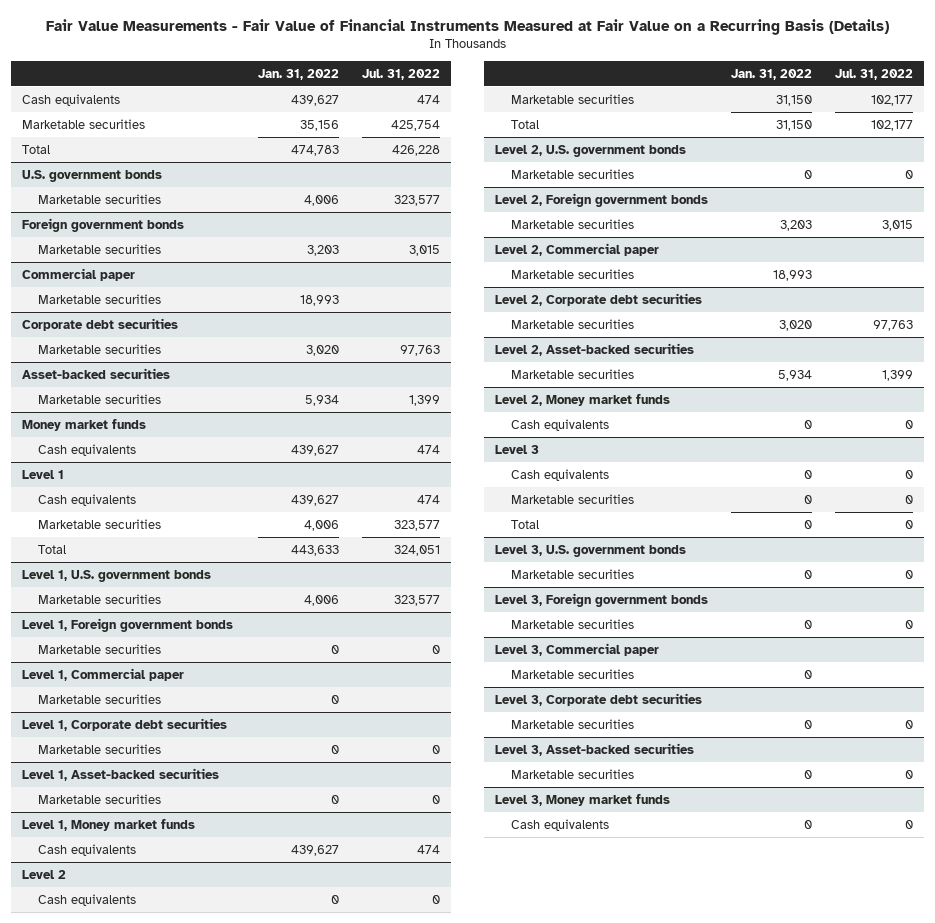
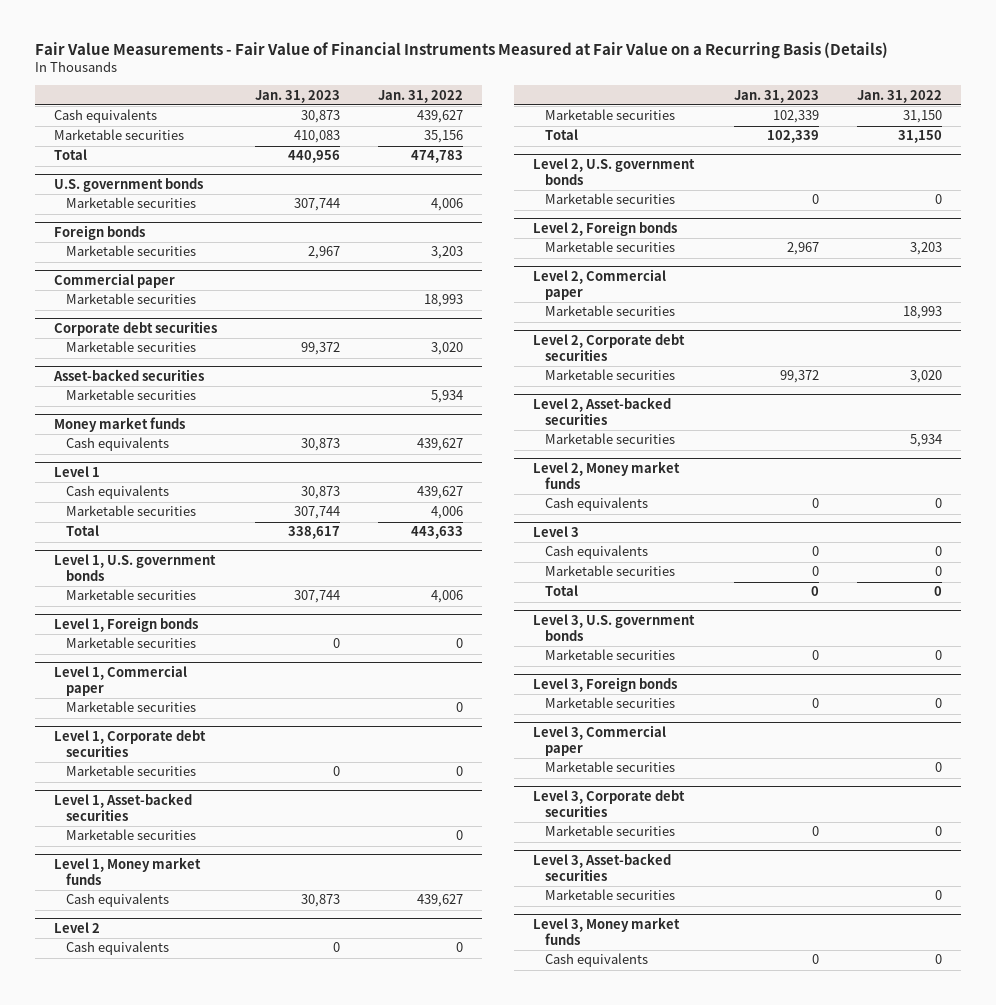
- | Jan. 31, 2022 | Jul. 31, 2022
+ | Jan. 31, 2023 | Jan. 31, 2022
- Foreign government bonds
+ Foreign bonds
- Level 1, Foreign government bonds
+ Level 1, Foreign bonds
- Level 2, Foreign government bonds
+ Level 2, Foreign bonds
- Level 3, Foreign government bonds
+ Level 3, Foreign bonds

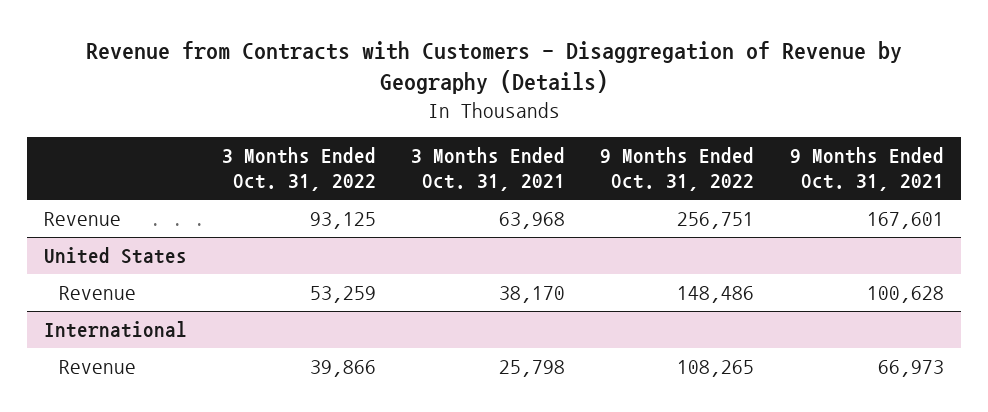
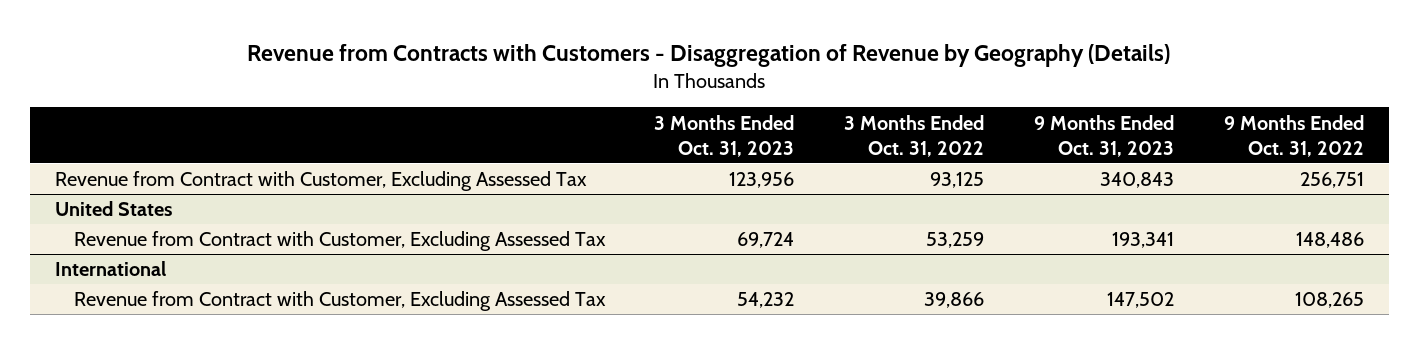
- | 3 Months Ended Oct. 31, 2022 | 3 Months Ended Oct. 31, 2021 | 9 Months Ended Oct. 31, 2022 | 9 Months Ended Oct. 31, 2021
+ | 3 Months Ended Oct. 31, 2023 | 3 Months Ended Oct. 31, 2022 | 9 Months Ended Oct. 31, 2023 | 9 Months Ended Oct. 31, 2022
- Revenue | 93,125 | 63,968 | 256,751 | 167,601
+ Revenue from Contract with Customer, Excluding Assessed Tax | 123,956 | 93,125 | 340,843 | 256,751
@ United States
- Revenue | 53,259 | 38,170 | 148,486 | 100,628
+ Revenue from Contract with Customer, Excluding Assessed Tax | 69,724 | 53,259 | 193,341 | 148,486
@ International
- Revenue | 39,866 | 25,798 | 108,265 | 66,973
+ Revenue from Contract with Customer, Excluding Assessed Tax | 54,232 | 39,866 | 147,502 | 108,265

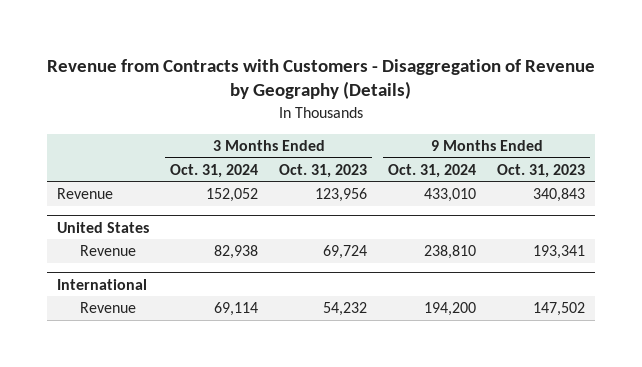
- | 3 Months Ended Oct. 31, 2023 | 3 Months Ended Oct. 31, 2022 | 9 Months Ended Oct. 31, 2023 | 9 Months Ended Oct. 31, 2022
+ | 3 Months Ended Oct. 31, 2024 | 3 Months Ended Oct. 31, 2023 | 9 Months Ended Oct. 31, 2024 | 9 Months Ended Oct. 31, 2023
- Revenue from Contract with Customer, Excluding Assessed Tax | 123,956 | 93,125 | 340,843 | 256,751
+ Revenue | 152,052 | 123,956 | 433,010 | 340,843
@ United States
- Revenue from Contract with Customer, Excluding Assessed Tax | 69,724 | 53,259 | 193,341 | 148,486
+ Revenue | 82,938 | 69,724 | 238,810 | 193,341
@ International
- Revenue from Contract with Customer, Excluding Assessed Tax | 54,232 | 39,866 | 147,502 | 108,265
+ Revenue | 69,114 | 54,232 | 194,200 | 147,502

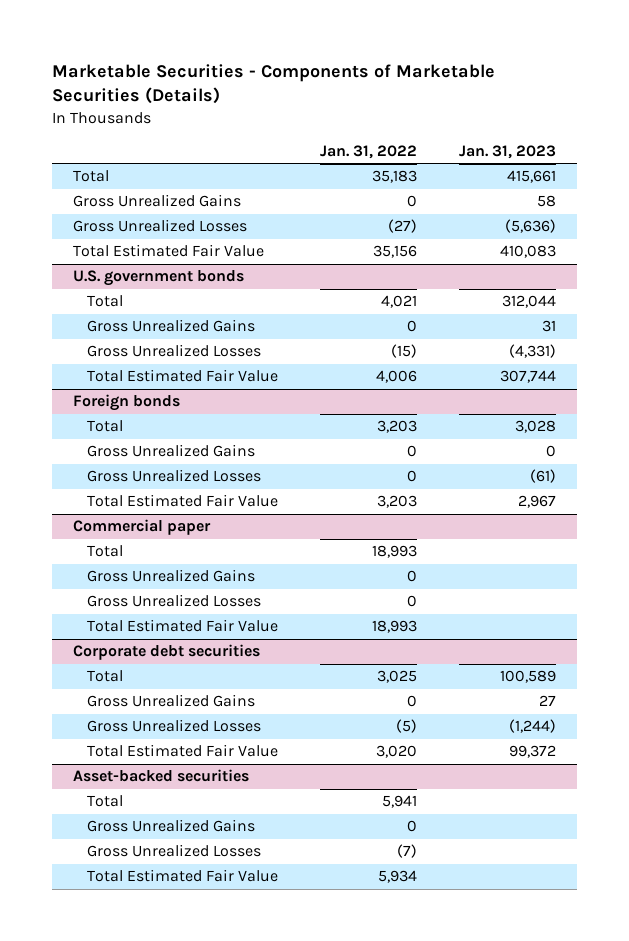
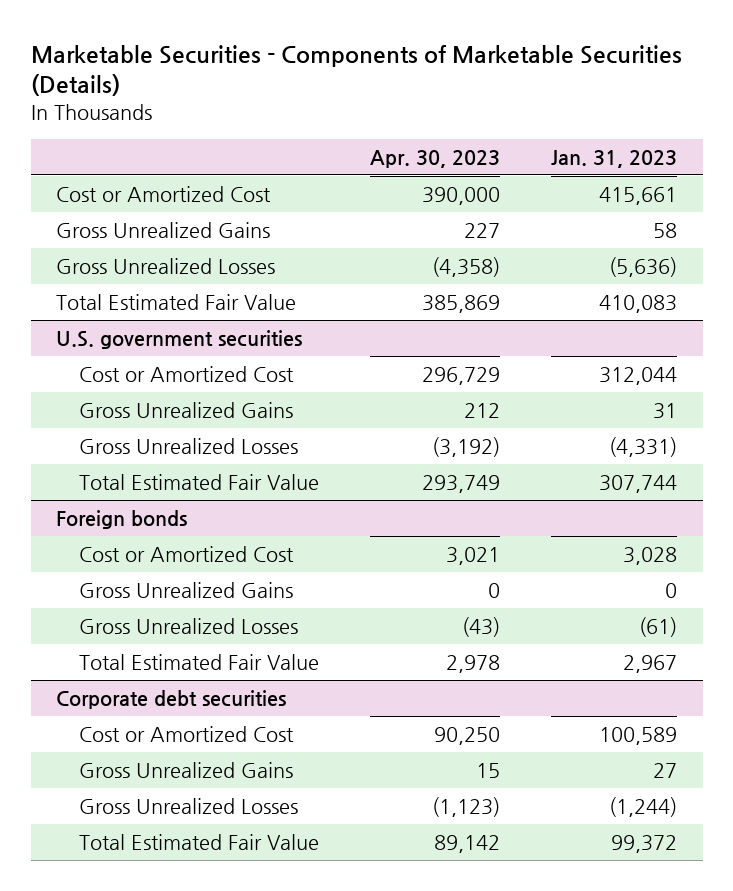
- | Jan. 31, 2022 | Jan. 31, 2023
+ | Apr. 30, 2023 | Jan. 31, 2023
- Total | 35,183 | 415,661
+ Cost or Amortized Cost | 390,000 | 415,661
- U.S. government bonds
- Total | 4,021 | 312,044
+ U.S. government securities
+ Cost or Amortized Cost | 296,729 | 312,044
@ Foreign bonds
- Total | 3,203 | 3,028
+ Cost or Amortized Cost | 3,021 | 3,028
- Commercial paper
- Total | 18,993 |
- Gross Unrealized Gains | 0 |
- Gross Unrealized Losses | 0 |
- Total Estimated Fair Value | 18,993 |
@ Corporate debt securities
- Total | 3,025 | 100,589
+ Cost or Amortized Cost | 90,250 | 100,589
- Asset-backed securities
- Total | 5,941 |
- Gross Unrealized Gains | 0 |
- Gross Unrealized Losses | (7) |
- Total Estimated Fair Value | 5,934 |

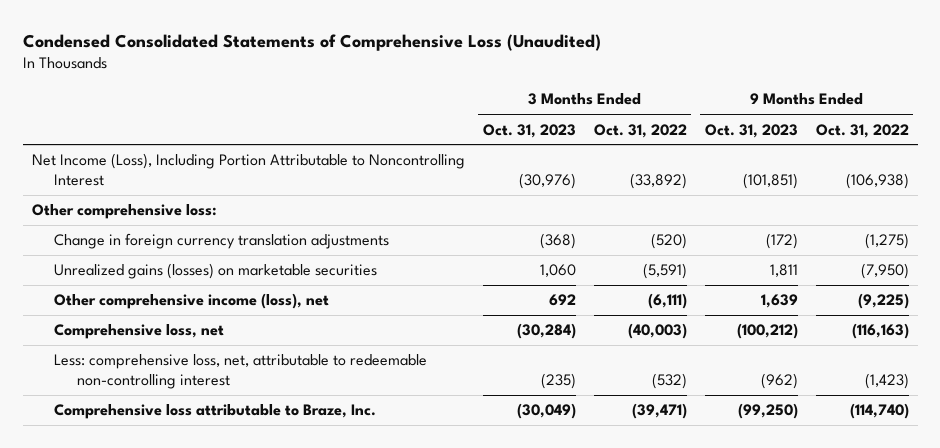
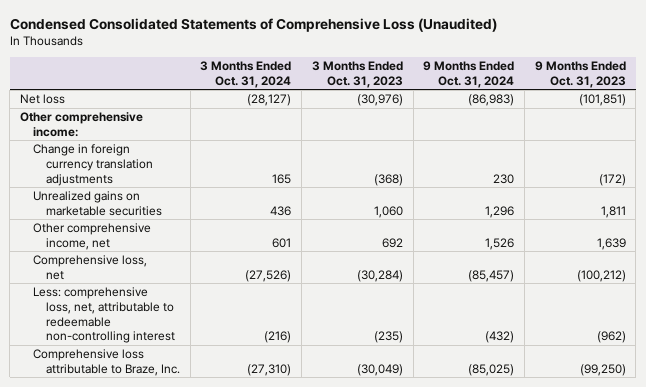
- | 3 Months Ended Oct. 31, 2023 | 3 Months Ended Oct. 31, 2022 | 9 Months Ended Oct. 31, 2023 | 9 Months Ended Oct. 31, 2022
+ | 3 Months Ended Oct. 31, 2024 | 3 Months Ended Oct. 31, 2023 | 9 Months Ended Oct. 31, 2024 | 9 Months Ended Oct. 31, 2023
- Net Income (Loss), Including Portion Attributable to Noncontrolling Interest | (30,976) | (33,892) | (101,851) | (106,938)
- Other comprehensive loss:
+ Net loss | (28,127) | (30,976) | (86,983) | (101,851)
+ Other comprehensive income:
- Unrealized gains (losses) on marketable securities | 1,060 | (5,591) | 1,811 | (7,950)
- Other comprehensive income (loss), net | 692 | (6,111) | 1,639 | (9,225)
+ Unrealized gains on marketable securities | 436 | 1,060 | 1,296 | 1,811
+ Other comprehensive income, net | 601 | 692 | 1,526 | 1,639

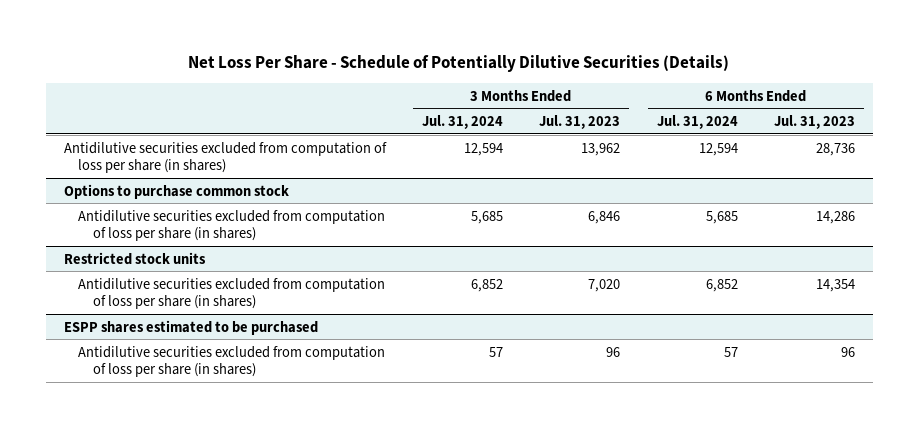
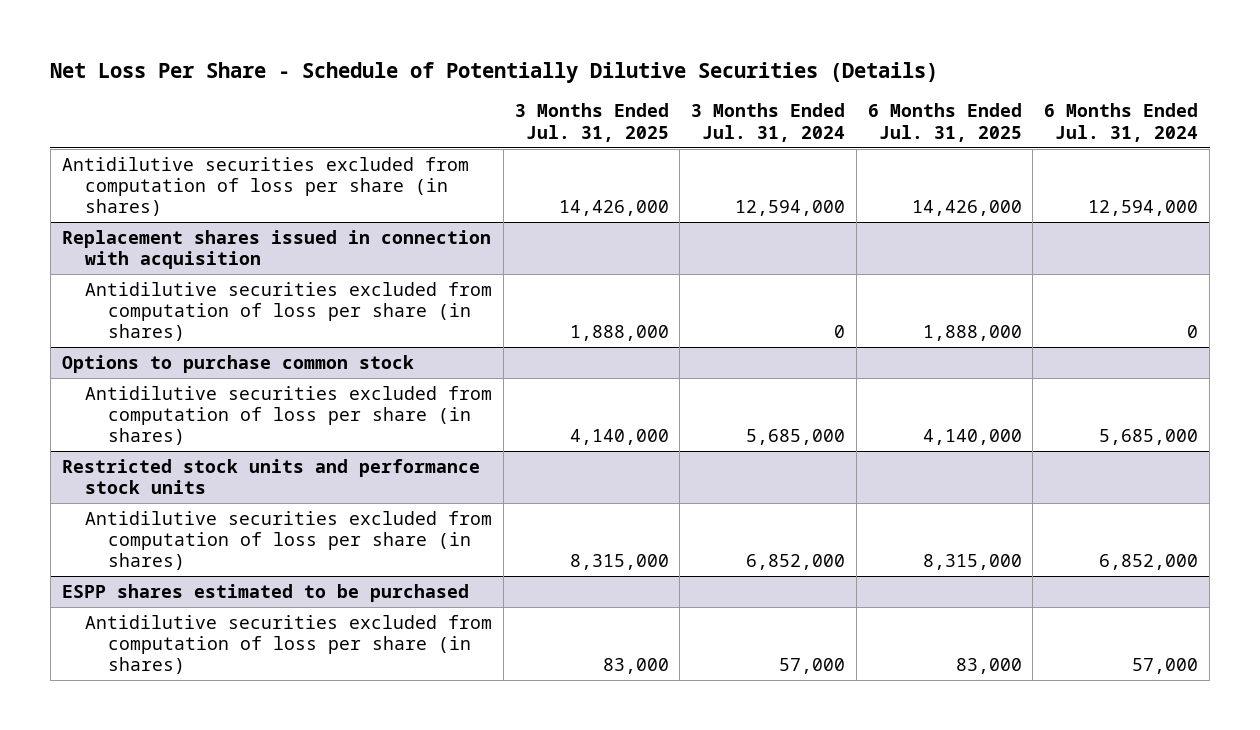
- | 3 Months Ended Jul. 31, 2024 | 3 Months Ended Jul. 31, 2023 | 6 Months Ended Jul. 31, 2024 | 6 Months Ended Jul. 31, 2023
+ | 3 Months Ended Jul. 31, 2025 | 3 Months Ended Jul. 31, 2024 | 6 Months Ended Jul. 31, 2025 | 6 Months Ended Jul. 31, 2024
- Antidilutive securities excluded from computation of loss per share (in shares) | 12,594 | 13,962 | 12,594 | 28,736
+ Antidilutive securities excluded from computation of loss per share (in shares) | 14,426,000 | 12,594,000 | 14,426,000 | 12,594,000
+ Replacement shares issued in connection with acquisition
+ Antidilutive securities excluded from computation of loss per share (in shares) | 1,888,000 | 0 | 1,888,000 | 0
@ Options to purchase common stock
- Antidilutive securities excluded from computation of loss per share (in shares) | 5,685 | 6,846 | 5,685 | 14,286
- Restricted stock units
- Antidilutive securities excluded from computation of loss per share (in shares) | 6,852 | 7,020 | 6,852 | 14,354
@ Options to purchase common stock
+ Antidilutive securities excluded from computation of loss per share (in shares) | 4,140,000 | 5,685,000 | 4,140,000 | 5,685,000
+ Restricted stock units and performance stock units
+ Antidilutive securities excluded from computation of loss per share (in shares) | 8,315,000 | 6,852,000 | 8,315,000 | 6,852,000
@ ESPP shares estimated to be purchased
- Antidilutive securities excluded from computation of loss per share (in shares) | 57 | 96 | 57 | 96
+ Antidilutive securities excluded from computation of loss per share (in shares) | 83,000 | 57,000 | 83,000 | 57,000

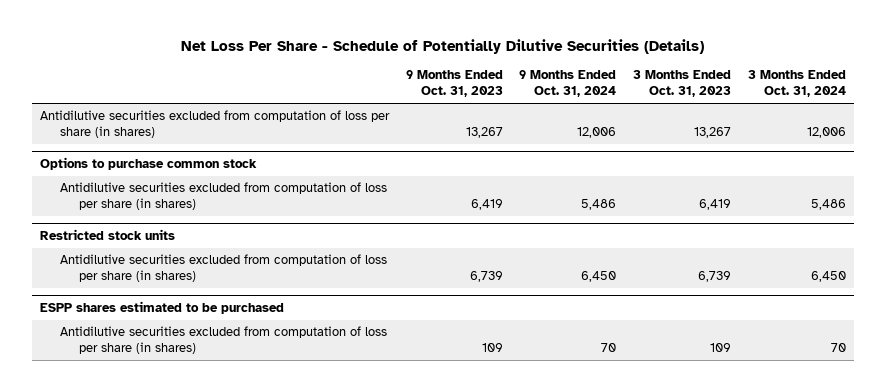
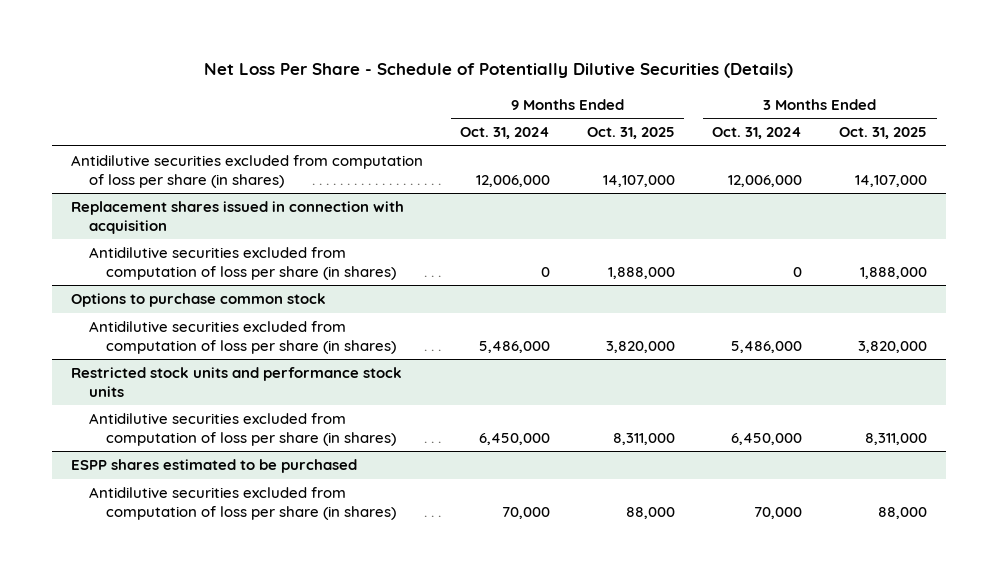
- | 9 Months Ended Oct. 31, 2023 | 9 Months Ended Oct. 31, 2024 | 3 Months Ended Oct. 31, 2023 | 3 Months Ended Oct. 31, 2024
+ | 9 Months Ended Oct. 31, 2024 | 9 Months Ended Oct. 31, 2025 | 3 Months Ended Oct. 31, 2024 | 3 Months Ended Oct. 31, 2025
- Antidilutive securities excluded from computation of loss per share (in shares) | 13,267 | 12,006 | 13,267 | 12,006
+ Antidilutive securities excluded from computation of loss per share (in shares) | 12,006,000 | 14,107,000 | 12,006,000 | 14,107,000
+ Replacement shares issued in connection with acquisition
+ Antidilutive securities excluded from computation of loss per share (in shares) | 0 | 1,888,000 | 0 | 1,888,000
@ Options to purchase common stock
- Antidilutive securities excluded from computation of loss per share (in shares) | 6,419 | 5,486 | 6,419 | 5,486
- Restricted stock units
- Antidilutive securities excluded from computation of loss per share (in shares) | 6,739 | 6,450 | 6,739 | 6,450
@ Options to purchase common stock
+ Antidilutive securities excluded from computation of loss per share (in shares) | 5,486,000 | 3,820,000 | 5,486,000 | 3,820,000
+ Restricted stock units and performance stock units
+ Antidilutive securities excluded from computation of loss per share (in shares) | 6,450,000 | 8,311,000 | 6,450,000 | 8,311,000
@ ESPP shares estimated to be purchased
- Antidilutive securities excluded from computation of loss per share (in shares) | 109 | 70 | 109 | 70
+ Antidilutive securities excluded from computation of loss per share (in shares) | 70,000 | 88,000 | 70,000 | 88,000

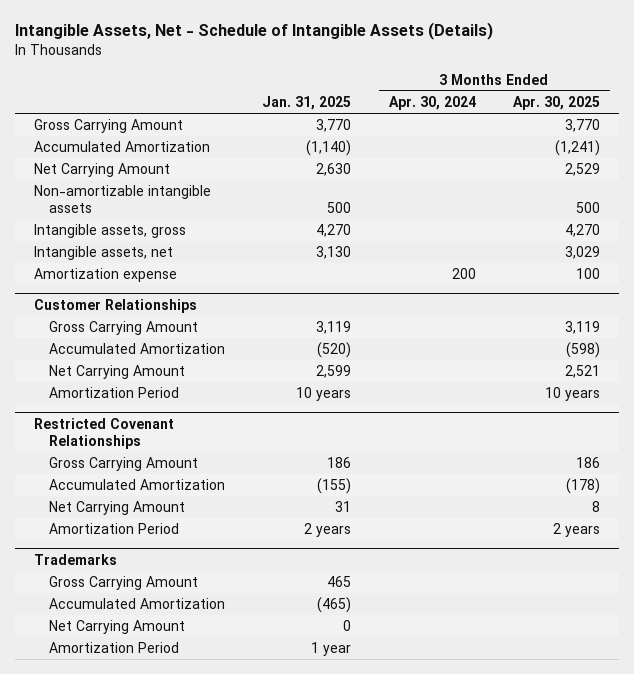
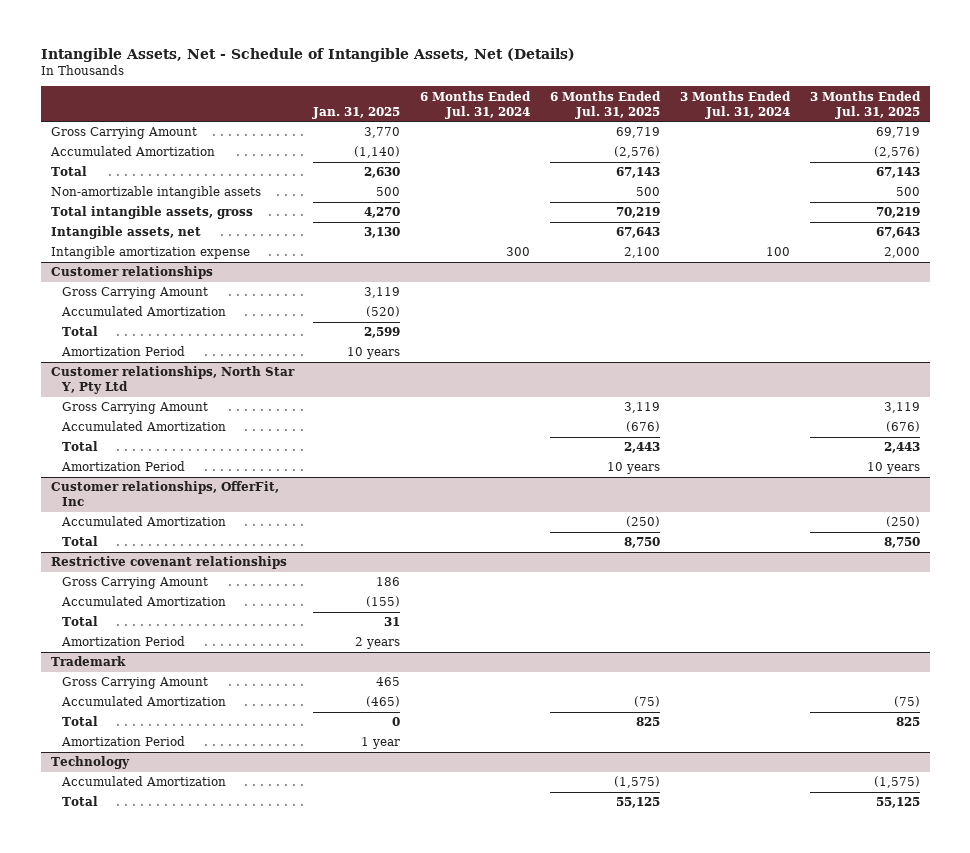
- Intangible Assets, Net - Schedule of Intangible Assets (Details)
+ Intangible Assets, Net - Schedule of Intangible Assets, Net (Details)
- | Jan. 31, 2025 | 3 Months Ended Apr. 30, 2024 | 3 Months Ended Apr. 30, 2025
+ | Jan. 31, 2025 | 6 Months Ended Jul. 31, 2024 | 6 Months Ended Jul. 31, 2025 | 3 Months Ended Jul. 31, 2024 | 3 Months Ended Jul. 31, 2025
- Net Carrying Amount | 2,630 | | 2,529
+ Total | 2,630 | | 67,143 | | 67,143
- Intangible assets, gross | 4,270 | | 4,270
+ Total intangible assets, gross | 4,270 | | 70,219 | | 70,219
- Amortization expense | | 200 | 100
- Customer Relationships
+ Intangible amortization expense | | 300 | 2,100 | 100 | 2,000
+ Customer relationships
- Net Carrying Amount | 2,599 | | 2,521
+ Total | 2,599 | | | |
- Restricted Covenant Relationships
+ Customer relationships, North Star Y, Pty Ltd
+ Gross Carrying Amount | | | 3,119 | | 3,119
+ Accumulated Amortization | | | (676) | | (676)
+ Total | | | 2,443 | | 2,443
+ Amortization Period | | | 10 years | | 10 years
+ Customer relationships, OfferFit, Inc
+ Accumulated Amortization | | | (250) | | (250)
+ Total | | | 8,750 | | 8,750
+ Restrictive covenant relationships
- Net Carrying Amount | 31 | | 8
+ Total | 31 | | | |
- Trademarks
+ Trademark
- Net Carrying Amount | 0 | |
+ Total | 0 | | 825 | | 825
+ Technology
+ Accumulated Amortization | | | (1,575) | | (1,575)
+ Total | | | 55,125 | | 55,125

